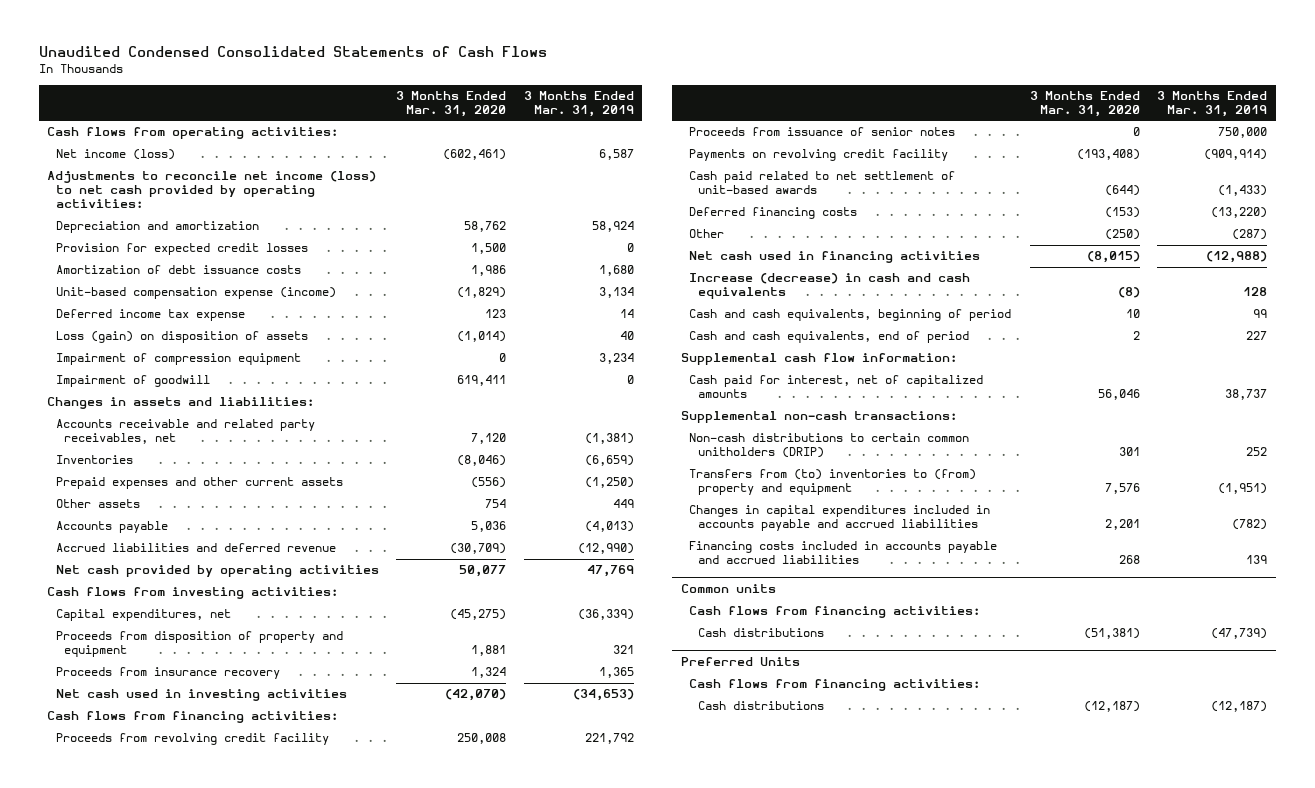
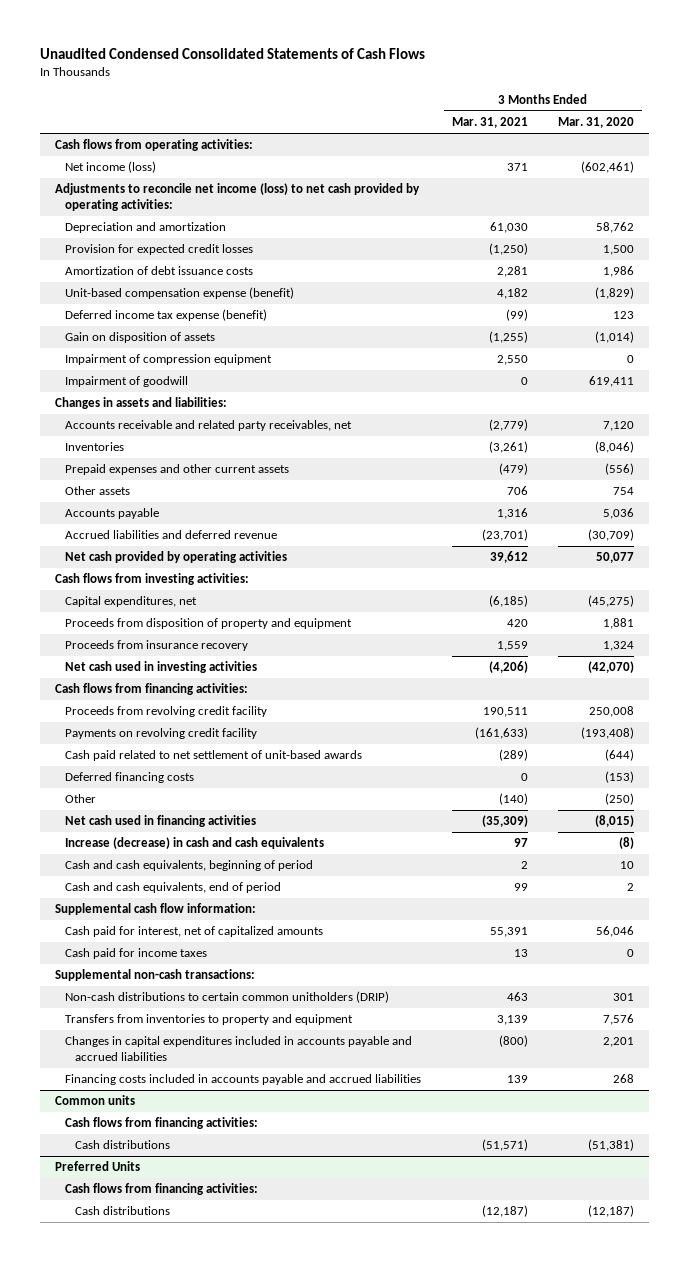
- | 3 Months Ended Mar. 31, 2020 | 3 Months Ended Mar. 31, 2019
+ | 3 Months Ended Mar. 31, 2021 | 3 Months Ended Mar. 31, 2020
- Unit-based compensation expense (income) | (1,829) | 3,134
- Deferred income tax expense | 123 | 14
- Loss (gain) on disposition of assets | (1,014) | 40
+ Unit-based compensation expense (benefit) | 4,182 | (1,829)
+ Deferred income tax expense (benefit) | (99) | 123
+ Gain on disposition of assets | (1,255) | (1,014)
- Proceeds from issuance of senior notes | 0 | 750,000
+ Cash paid for income taxes | 13 | 0
- Transfers from (to) inventories to (from) property and equipment | 7,576 | (1,951)
+ Transfers from inventories to property and equipment | 3,139 | 7,576

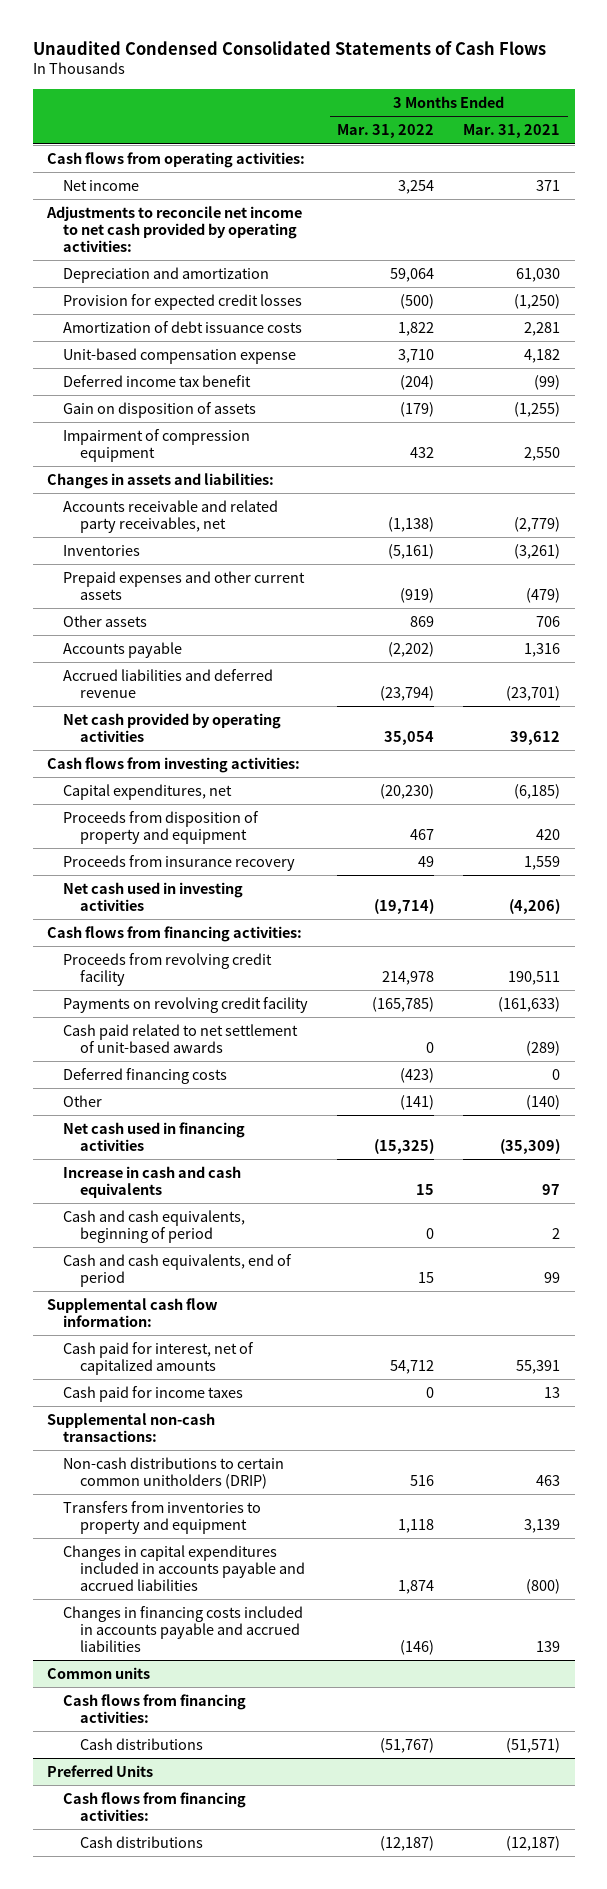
- | 3 Months Ended Mar. 31, 2021 | 3 Months Ended Mar. 31, 2020
+ | 3 Months Ended Mar. 31, 2022 | 3 Months Ended Mar. 31, 2021
- Net income (loss) | 371 | (602,461)
- Adjustments to reconcile net income (loss) to net cash provided by operating activities:
+ Net income | 3,254 | 371
+ Adjustments to reconcile net income to net cash provided by operating activities:
- Unit-based compensation expense (benefit) | 4,182 | (1,829)
- Deferred income tax expense (benefit) | (99) | 123
+ Unit-based compensation expense | 3,710 | 4,182
+ Deferred income tax benefit | (204) | (99)
- Impairment of goodwill | 0 | 619,411
- Increase (decrease) in cash and cash equivalents | 97 | (8)
+ Increase in cash and cash equivalents | 15 | 97
- Financing costs included in accounts payable and accrued liabilities | 139 | 268
+ Changes in financing costs included in accounts payable and accrued liabilities | (146) | 139

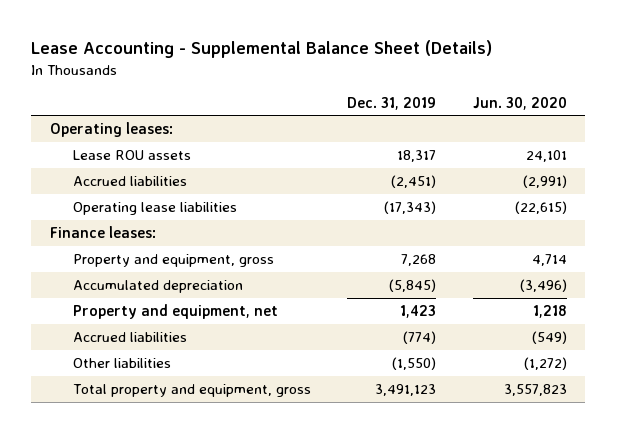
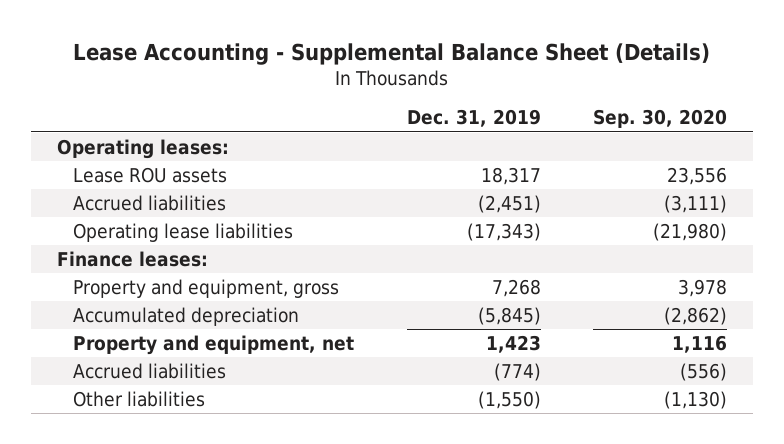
- | Dec. 31, 2019 | Jun. 30, 2020
+ | Dec. 31, 2019 | Sep. 30, 2020
- Total property and equipment, gross | 3,491,123 | 3,557,823

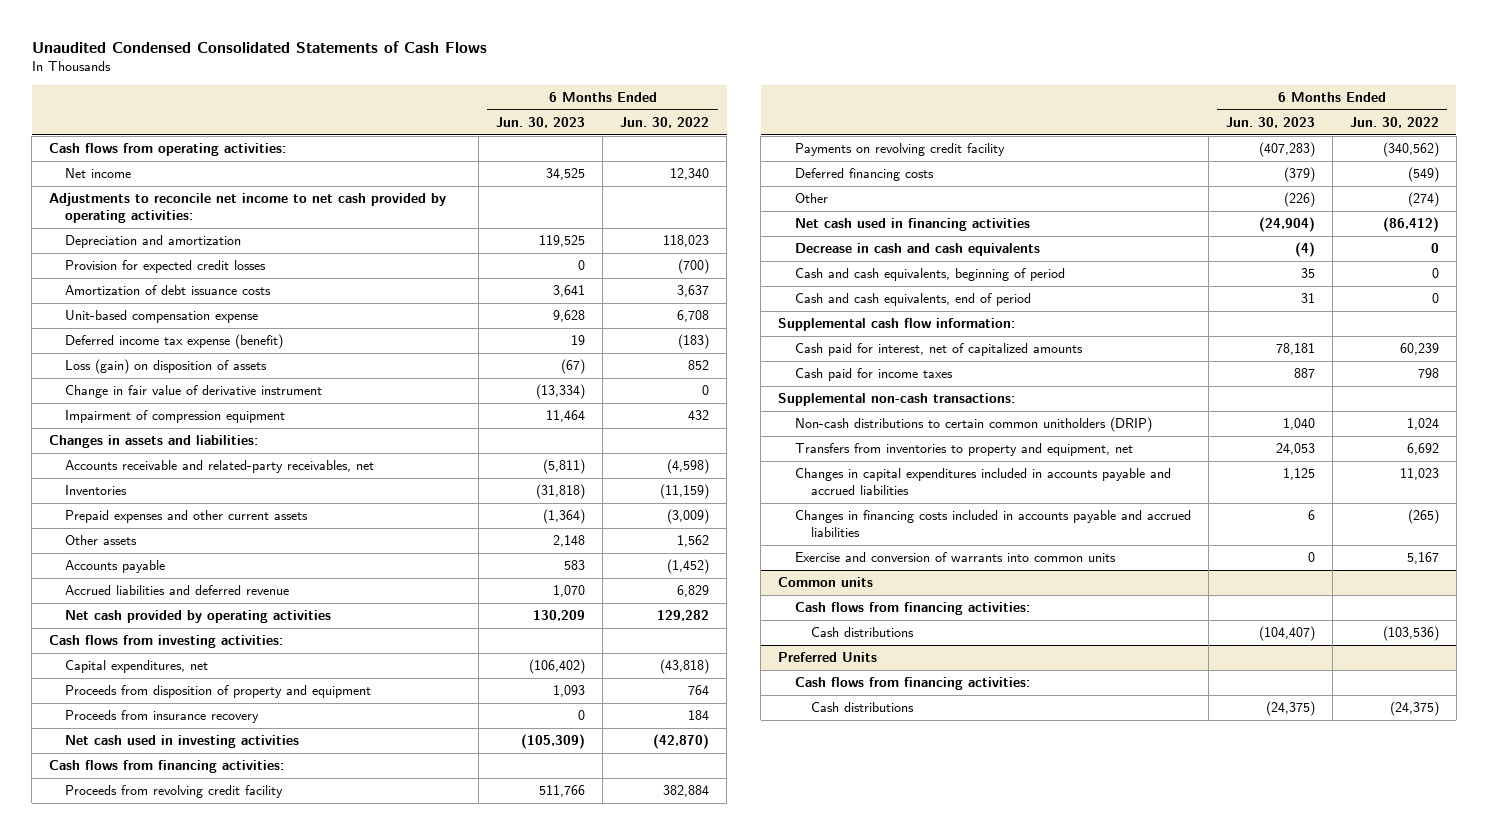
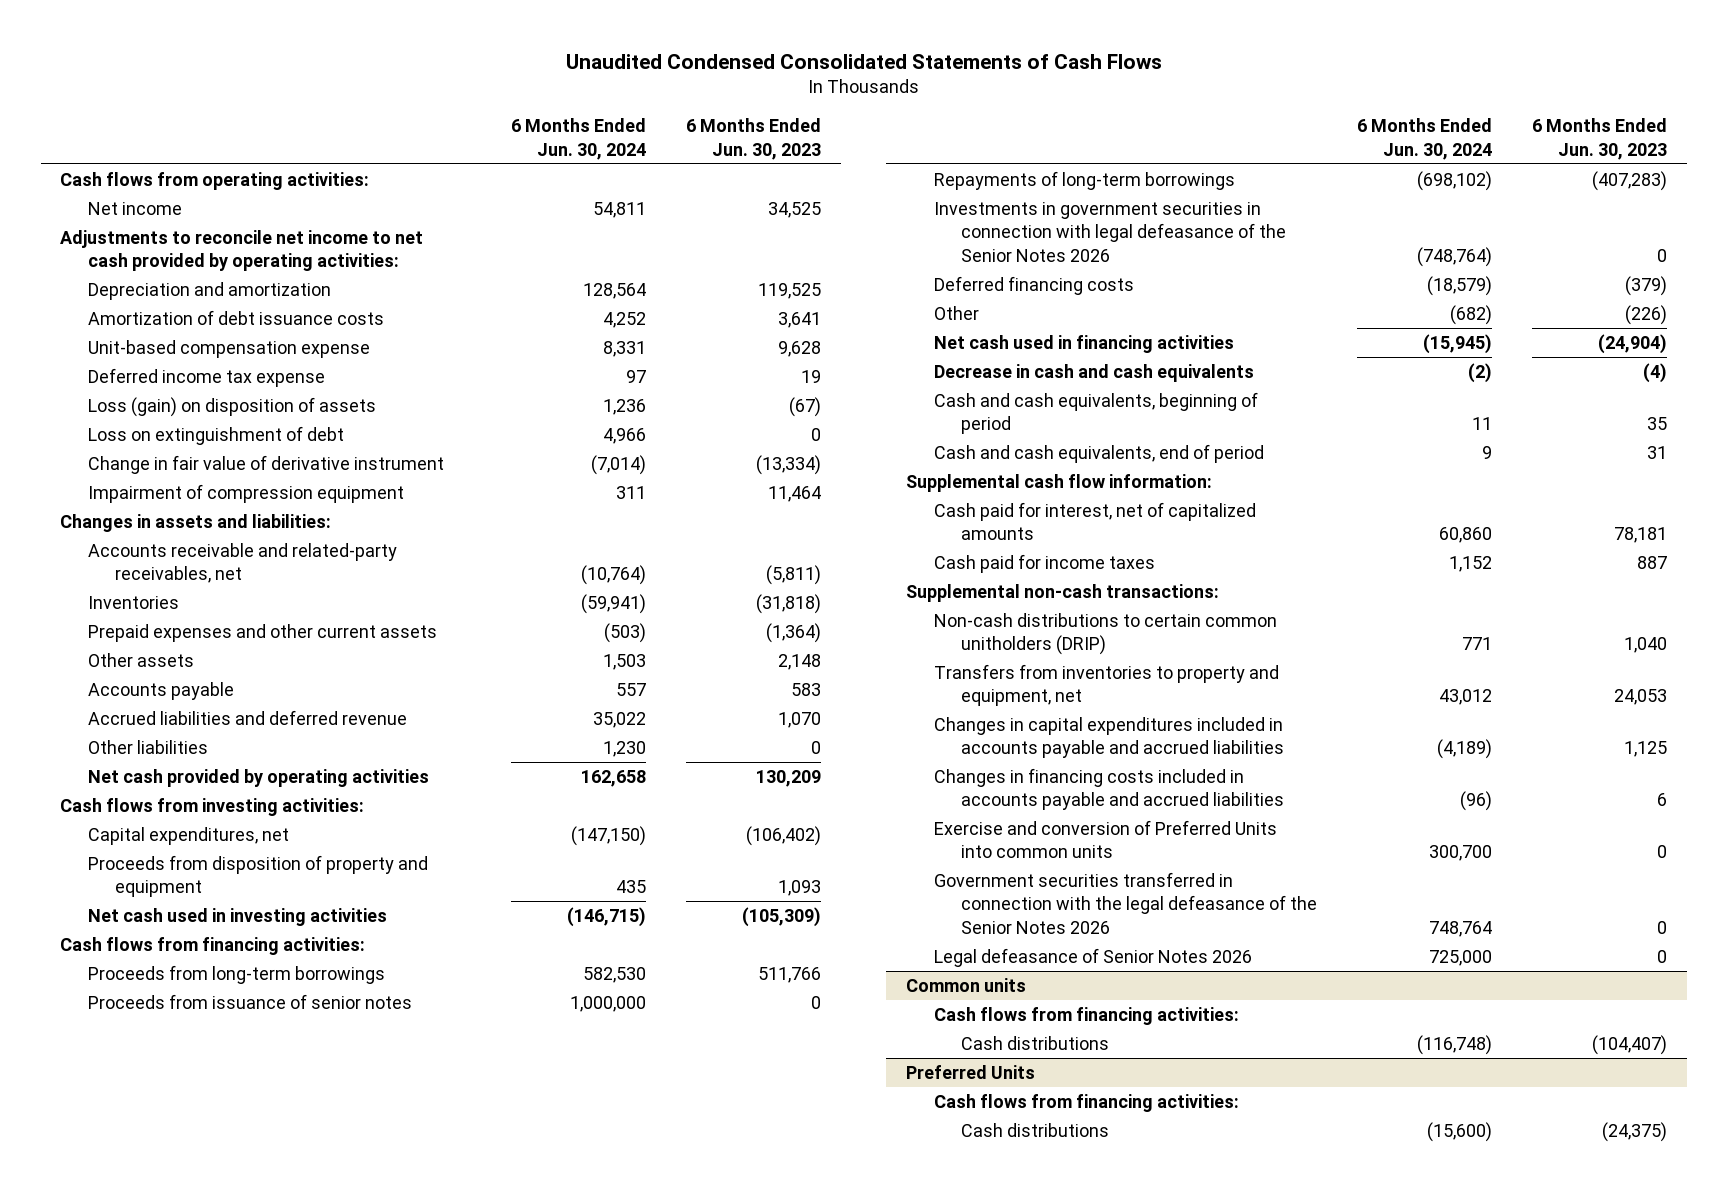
- | 6 Months Ended Jun. 30, 2023 | 6 Months Ended Jun. 30, 2022
+ | 6 Months Ended Jun. 30, 2024 | 6 Months Ended Jun. 30, 2023
- Provision for expected credit losses | 0 | (700)
- Deferred income tax expense (benefit) | 19 | (183)
+ Deferred income tax expense | 97 | 19
+ Loss on extinguishment of debt | 4,966 | 0
+ Other liabilities | 1,230 | 0
- Proceeds from insurance recovery | 0 | 184
- Proceeds from revolving credit facility | 511,766 | 382,884
- Payments on revolving credit facility | (407,283) | (340,562)
+ Proceeds from long-term borrowings | 582,530 | 511,766
+ Proceeds from issuance of senior notes | 1,000,000 | 0
+ Repayments of long-term borrowings | (698,102) | (407,283)
+ Investments in government securities in connection with legal defeasance of the Senior Notes 2026 | (748,764) | 0
- Exercise and conversion of warrants into common units | 0 | 5,167
+ Exercise and conversion of Preferred Units into common units | 300,700 | 0
+ Government securities transferred in connection with the legal defeasance of the Senior Notes 2026 | 748,764 | 0
+ Legal defeasance of Senior Notes 2026 | 725,000 | 0

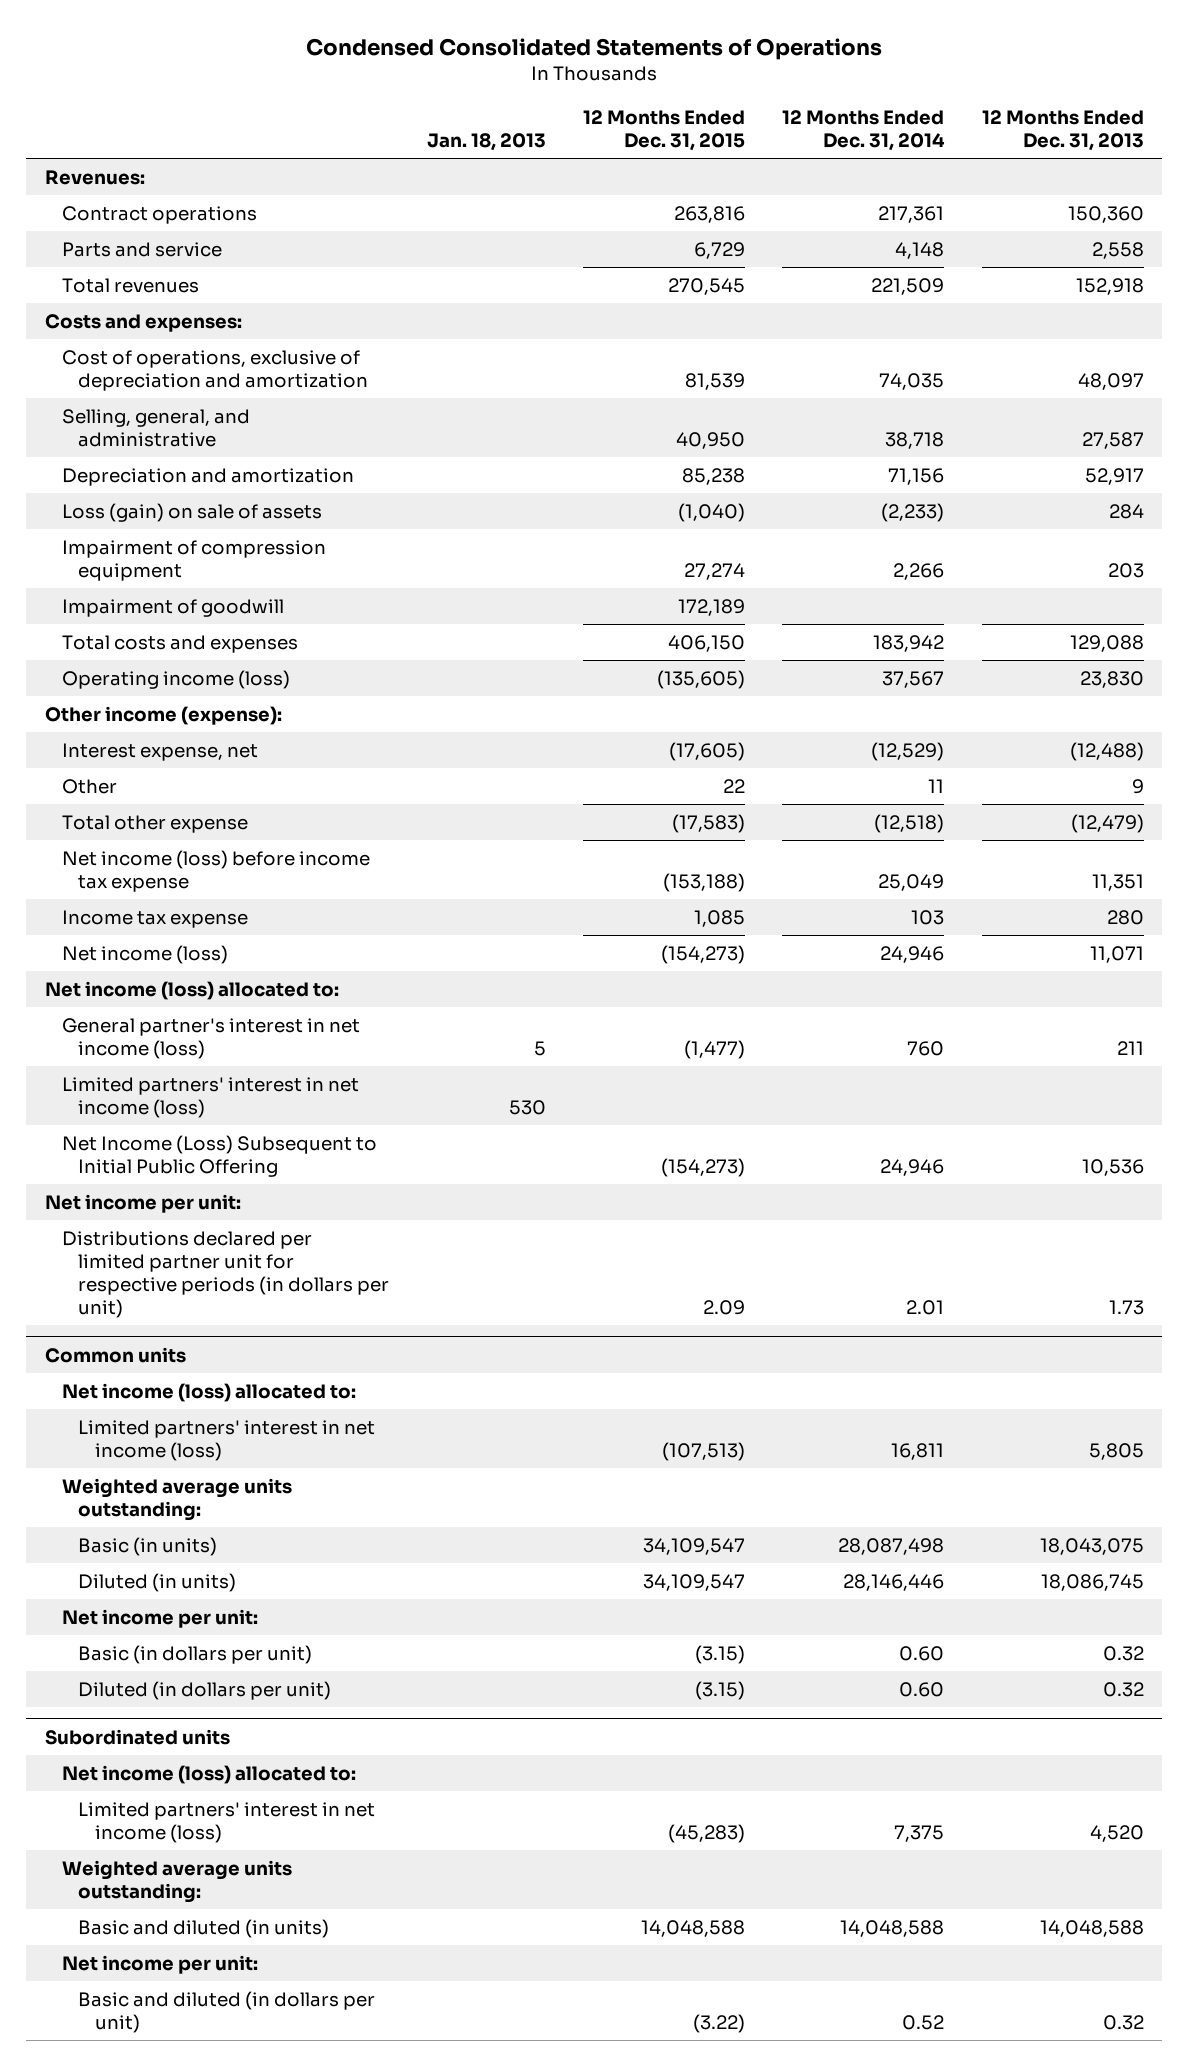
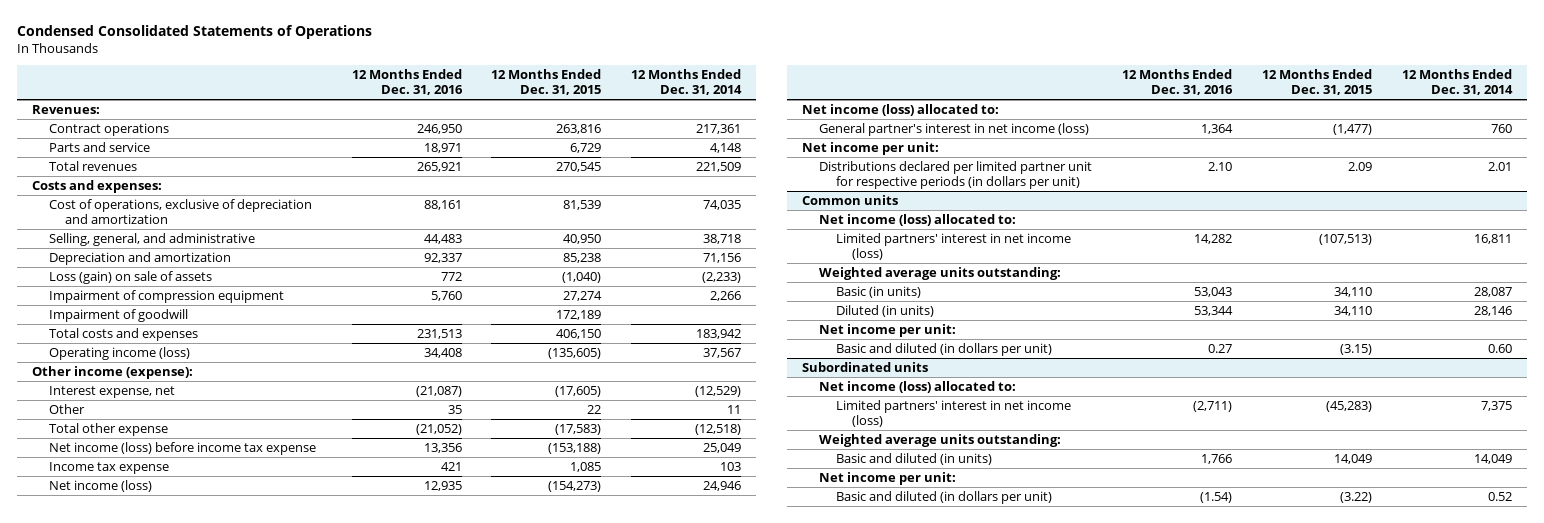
- | Jan. 18, 2013 | 12 Months Ended Dec. 31, 2015 | 12 Months Ended Dec. 31, 2014 | 12 Months Ended Dec. 31, 2013
+ | 12 Months Ended Dec. 31, 2016 | 12 Months Ended Dec. 31, 2015 | 12 Months Ended Dec. 31, 2014
- Limited partners' interest in net income (loss) | 530 | | |
- Net Income (Loss) Subsequent to Initial Public Offering | | (154,273) | 24,946 | 10,536
@ Common units
- Basic (in units) | | 34,109,547 | 28,087,498 | 18,043,075
- Diluted (in units) | | 34,109,547 | 28,146,446 | 18,086,745
+ Basic (in units) | 53,043 | 34,110 | 28,087
+ Diluted (in units) | 53,344 | 34,110 | 28,146
- Basic (in dollars per unit) | | (3.15) | 0.60 | 0.32
- Diluted (in dollars per unit) | | (3.15) | 0.60 | 0.32
+ Basic and diluted (in dollars per unit) | 0.27 | (3.15) | 0.60
@ Subordinated units
- Basic and diluted (in units) | | 14,048,588 | 14,048,588 | 14,048,588
+ Basic and diluted (in units) | 1,766 | 14,049 | 14,049

